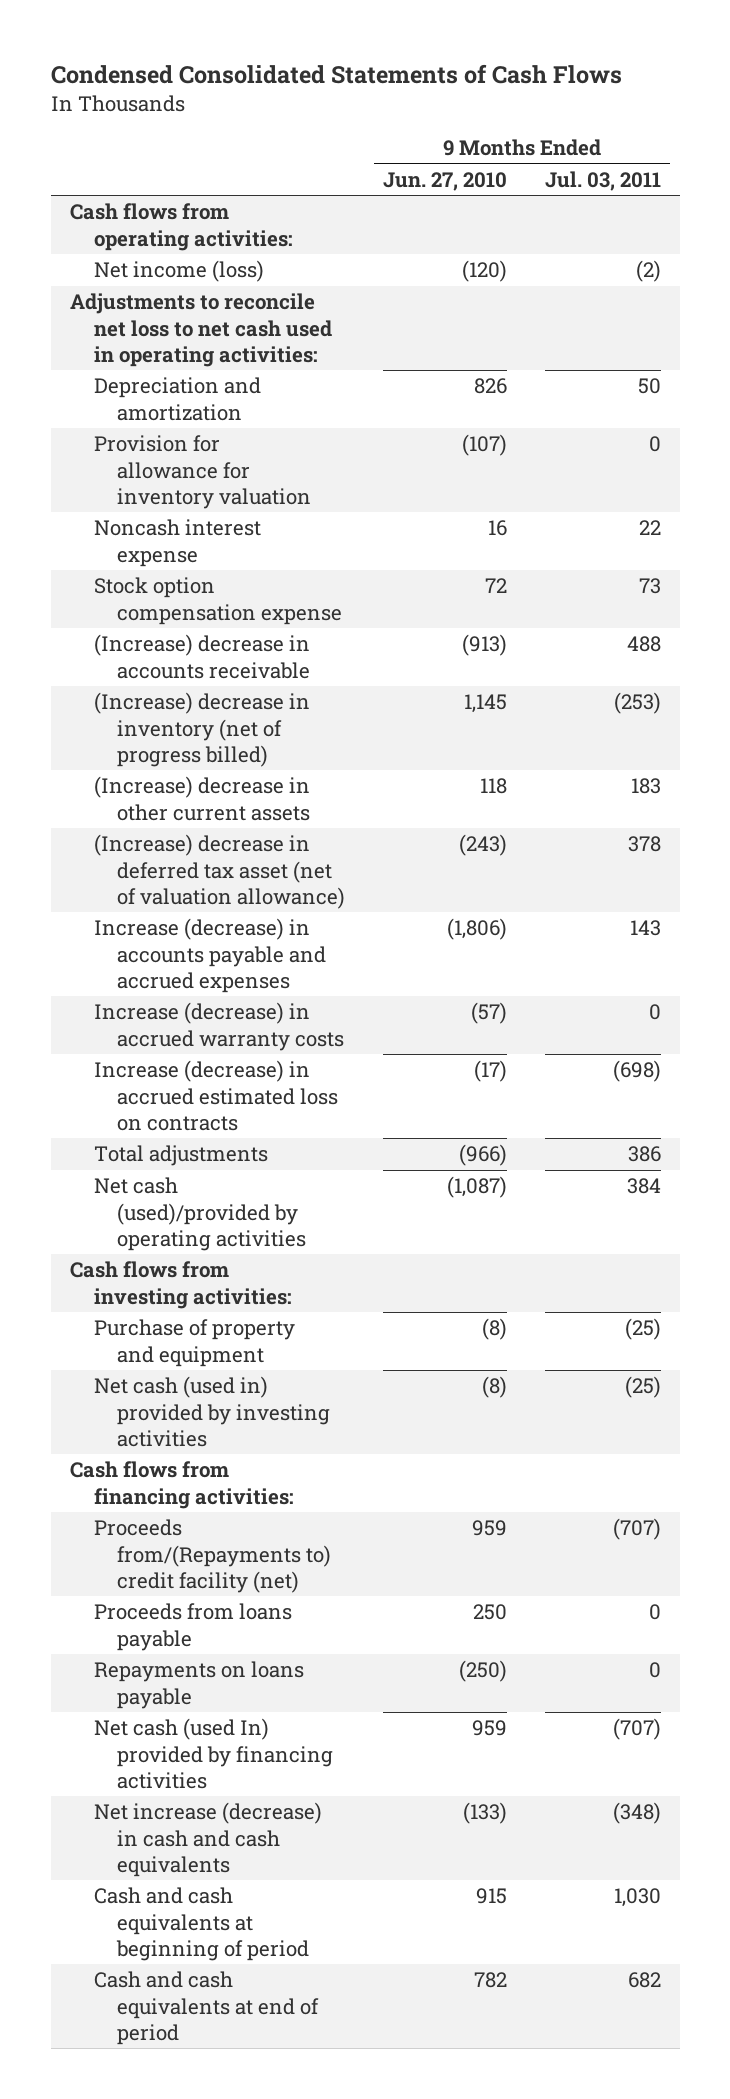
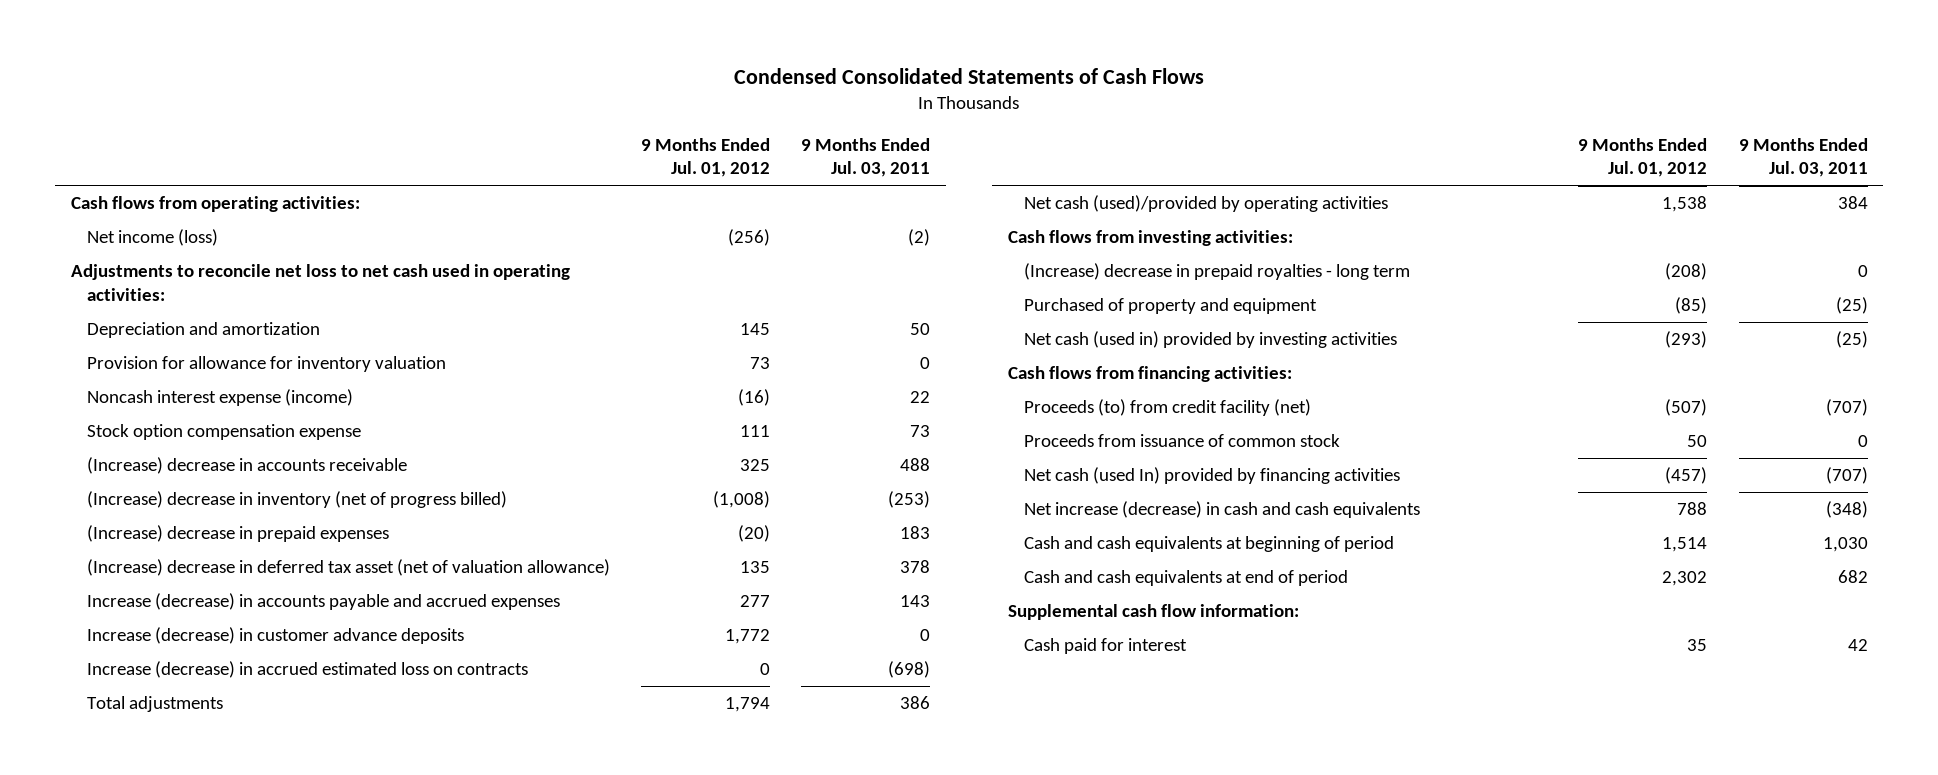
- | 9 Months Ended Jun. 27, 2010 | 9 Months Ended Jul. 03, 2011
+ | 9 Months Ended Jul. 01, 2012 | 9 Months Ended Jul. 03, 2011
- Noncash interest expense | 16 | 22
+ Noncash interest expense (income) | (16) | 22
- (Increase) decrease in other current assets | 118 | 183
+ (Increase) decrease in prepaid expenses | (20) | 183
- Increase (decrease) in accrued warranty costs | (57) | 0
+ Increase (decrease) in customer advance deposits | 1,772 | 0
- Purchase of property and equipment | (8) | (25)
+ (Increase) decrease in prepaid royalties - long term | (208) | 0
+ Purchased of property and equipment | (85) | (25)
- Proceeds from/(Repayments to) credit facility (net) | 959 | (707)
- Proceeds from loans payable | 250 | 0
- Repayments on loans payable | (250) | 0
+ Proceeds (to) from credit facility (net) | (507) | (707)
+ Proceeds from issuance of common stock | 50 | 0
+ Supplemental cash flow information:
+ Cash paid for interest | 35 | 42

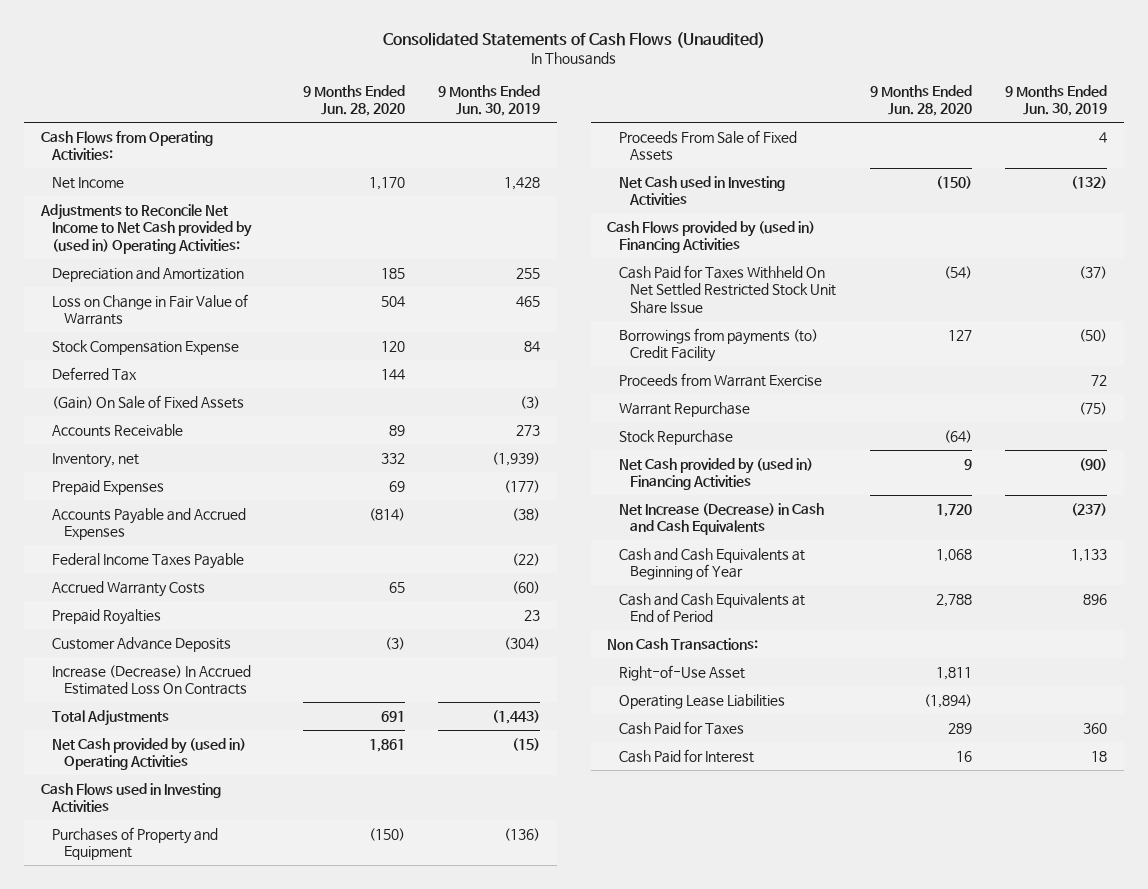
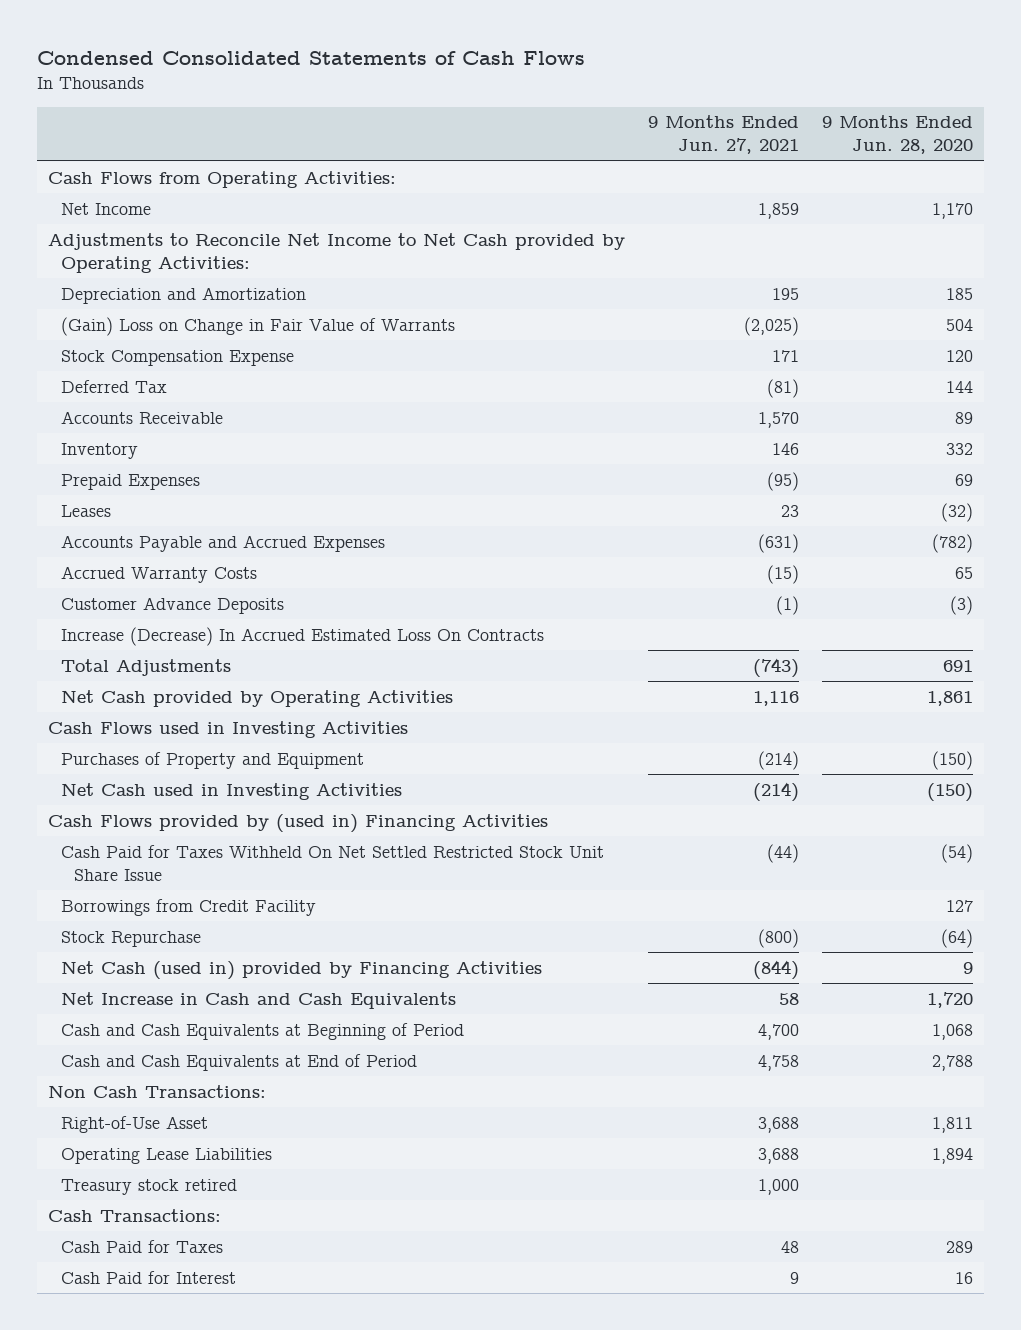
- Consolidated Statements of Cash Flows (Unaudited)
+ Condensed Consolidated Statements of Cash Flows
- | 9 Months Ended Jun. 28, 2020 | 9 Months Ended Jun. 30, 2019
+ | 9 Months Ended Jun. 27, 2021 | 9 Months Ended Jun. 28, 2020
- Adjustments to Reconcile Net Income to Net Cash provided by (used in) Operating Activities:
+ Adjustments to Reconcile Net Income to Net Cash provided by Operating Activities:
- Loss on Change in Fair Value of Warrants | 504 | 465
+ (Gain) Loss on Change in Fair Value of Warrants | (2,025) | 504
- (Gain) On Sale of Fixed Assets | | (3)
- Inventory, net | 332 | (1,939)
+ Inventory | 146 | 332
- Accounts Payable and Accrued Expenses | (814) | (38)
- Federal Income Taxes Payable | | (22)
+ Leases | 23 | (32)
+ Accounts Payable and Accrued Expenses | (631) | (782)
- Prepaid Royalties | | 23
- Net Cash provided by (used in) Operating Activities | 1,861 | (15)
+ Net Cash provided by Operating Activities | 1,116 | 1,861
- Proceeds From Sale of Fixed Assets | | 4
- Borrowings from payments (to) Credit Facility | 127 | (50)
- Proceeds from Warrant Exercise | | 72
- Warrant Repurchase | | (75)
+ Borrowings from Credit Facility | | 127
- Net Cash provided by (used in) Financing Activities | 9 | (90)
- Net Increase (Decrease) in Cash and Cash Equivalents | 1,720 | (237)
- Cash and Cash Equivalents at Beginning of Year | 1,068 | 1,133
+ Net Cash (used in) provided by Financing Activities | (844) | 9
+ Net Increase in Cash and Cash Equivalents | 58 | 1,720
+ Cash and Cash Equivalents at Beginning of Period | 4,700 | 1,068
- Operating Lease Liabilities | (1,894) |
+ Operating Lease Liabilities | 3,688 | 1,894
+ Treasury stock retired | 1,000 |
+ Cash Transactions:

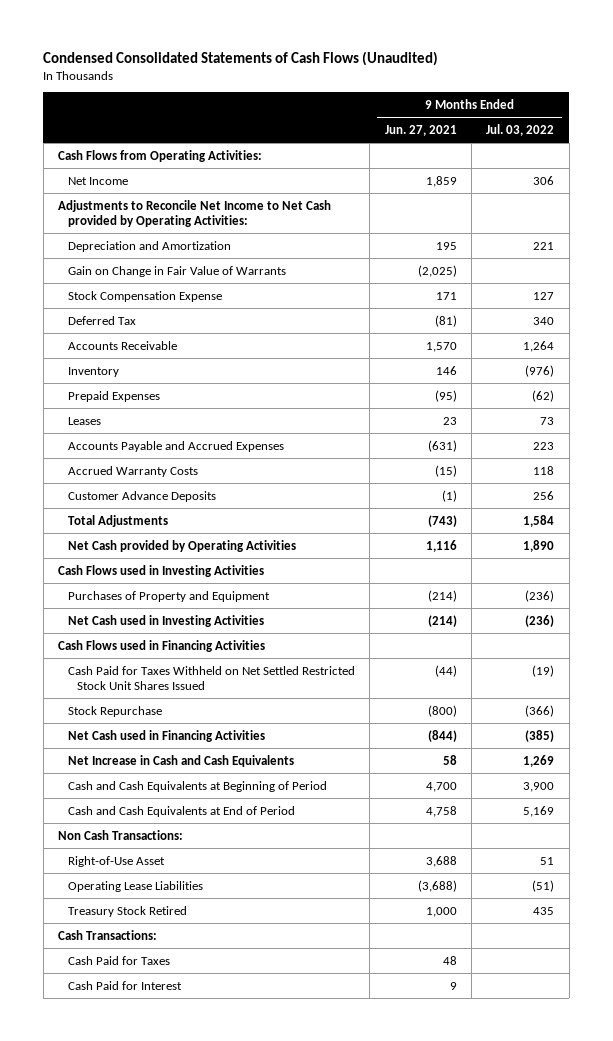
- Condensed Consolidated Statements of Cash Flows
+ Condensed Consolidated Statements of Cash Flows (Unaudited)
- | 9 Months Ended Jun. 27, 2021 | 9 Months Ended Jun. 28, 2020
+ | 9 Months Ended Jun. 27, 2021 | 9 Months Ended Jul. 03, 2022
- (Gain) Loss on Change in Fair Value of Warrants | (2,025) | 504
+ Gain on Change in Fair Value of Warrants | (2,025) |
- Increase (Decrease) In Accrued Estimated Loss On Contracts
- Cash Flows provided by (used in) Financing Activities
- Cash Paid for Taxes Withheld On Net Settled Restricted Stock Unit Share Issue | (44) | (54)
- Borrowings from Credit Facility | | 127
+ Cash Flows used in Financing Activities
+ Cash Paid for Taxes Withheld on Net Settled Restricted Stock Unit Shares Issued | (44) | (19)
- Net Cash (used in) provided by Financing Activities | (844) | 9
+ Net Cash used in Financing Activities | (844) | (385)
- Operating Lease Liabilities | 3,688 | 1,894
- Treasury stock retired | 1,000 |
+ Operating Lease Liabilities | (3,688) | (51)
+ Treasury Stock Retired | 1,000 | 435

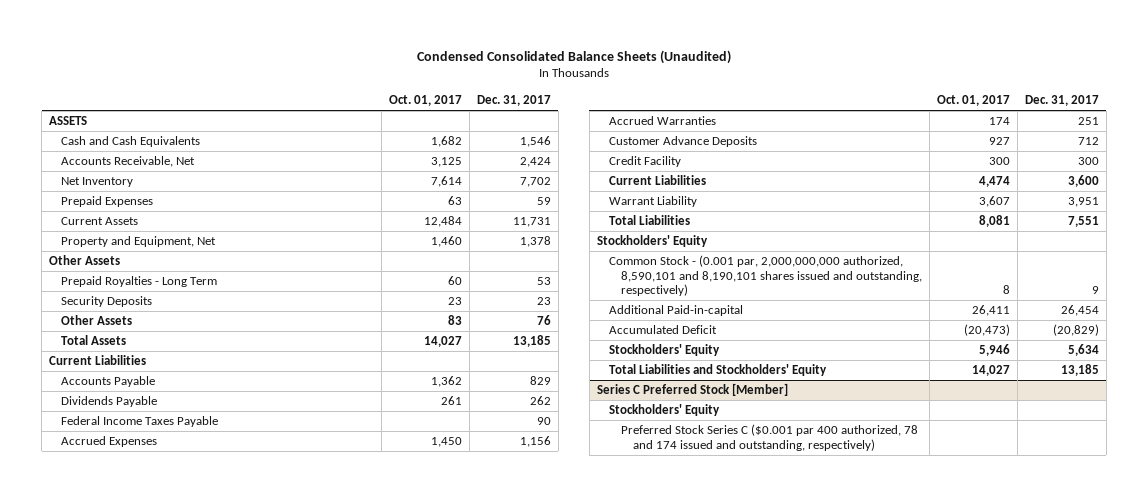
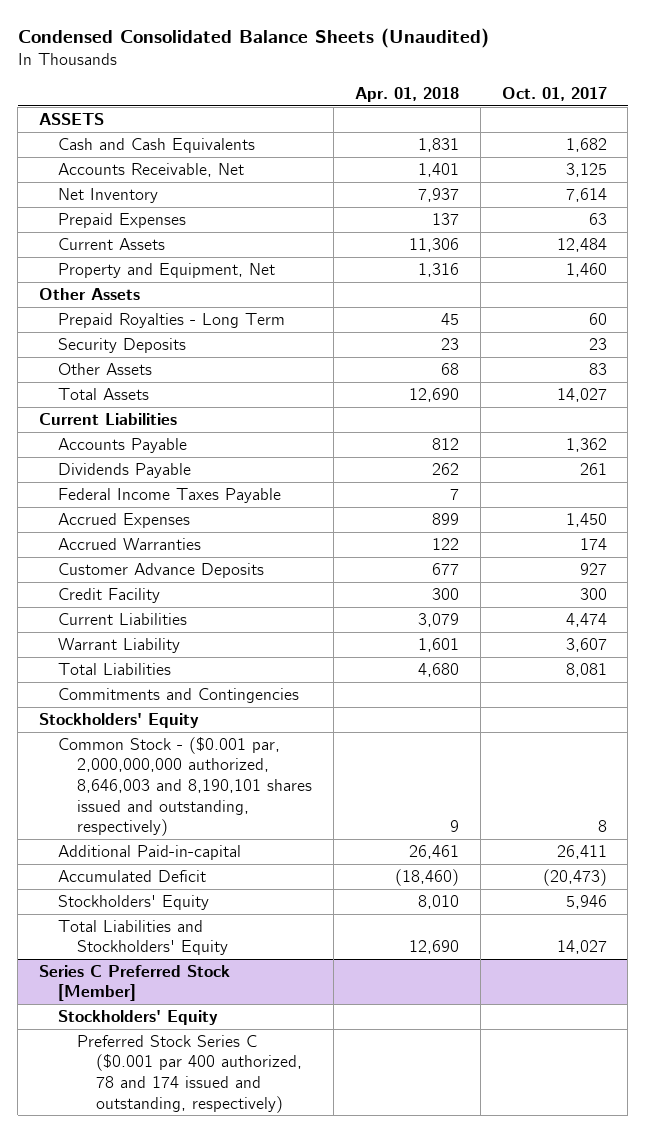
- | Oct. 01, 2017 | Dec. 31, 2017
+ | Apr. 01, 2018 | Oct. 01, 2017
+ Commitments and Contingencies
- Common Stock - (0.001 par, 2,000,000,000 authorized, 8,590,101 and 8,190,101 shares issued and outstanding, respectively) | 8 | 9
+ Common Stock - ($0.001 par, 2,000,000,000 authorized, 8,646,003 and 8,190,101 shares issued and outstanding, respectively) | 9 | 8

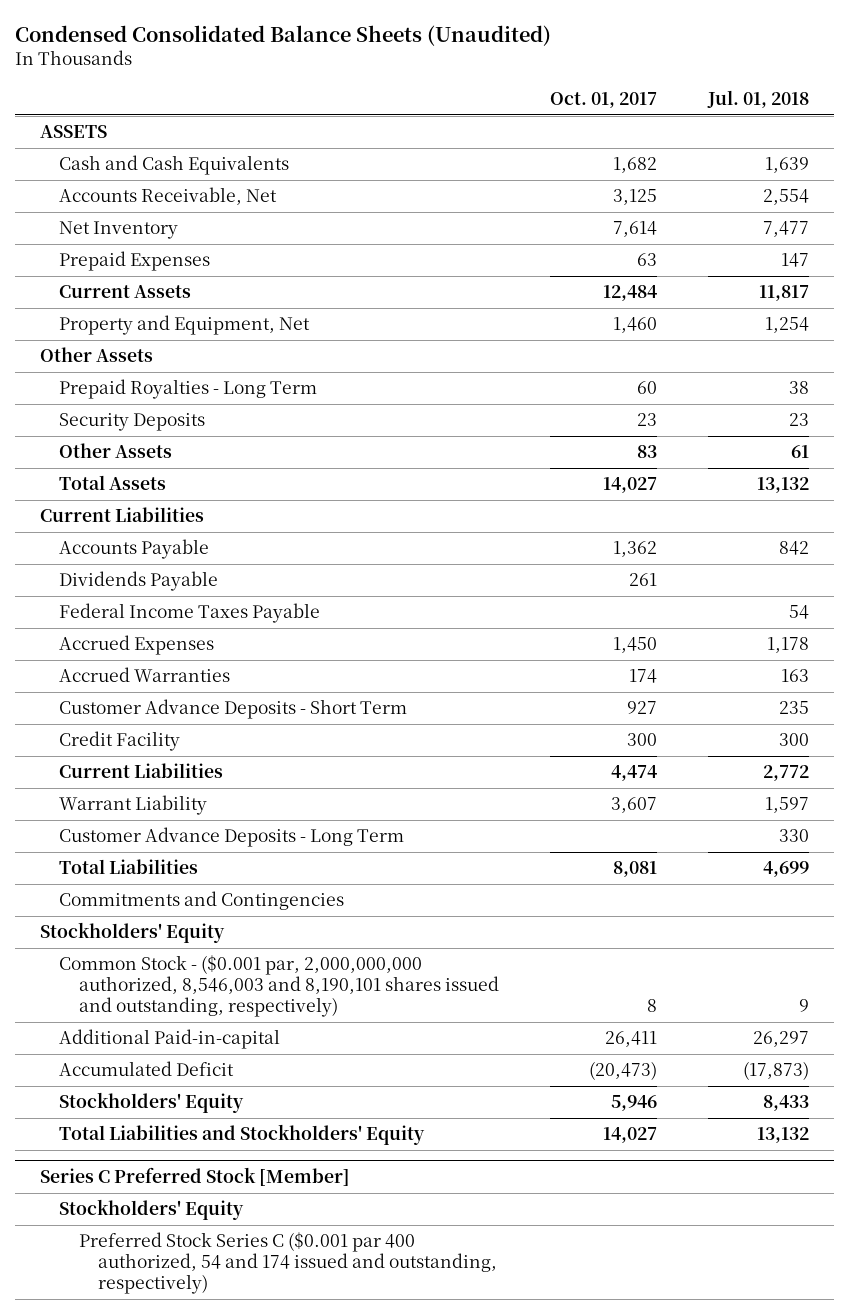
- | Apr. 01, 2018 | Oct. 01, 2017
+ | Oct. 01, 2017 | Jul. 01, 2018
- Customer Advance Deposits | 677 | 927
+ Customer Advance Deposits - Short Term | 927 | 235
+ Customer Advance Deposits - Long Term | | 330
- Common Stock - ($0.001 par, 2,000,000,000 authorized, 8,646,003 and 8,190,101 shares issued and outstanding, respectively) | 9 | 8
+ Common Stock - ($0.001 par, 2,000,000,000 authorized, 8,546,003 and 8,190,101 shares issued and outstanding, respectively) | 8 | 9
@ Series C Preferred Stock [Member]
- Preferred Stock Series C ($0.001 par 400 authorized, 78 and 174 issued and outstanding, respectively)
+ Preferred Stock Series C ($0.001 par 400 authorized, 54 and 174 issued and outstanding, respectively)

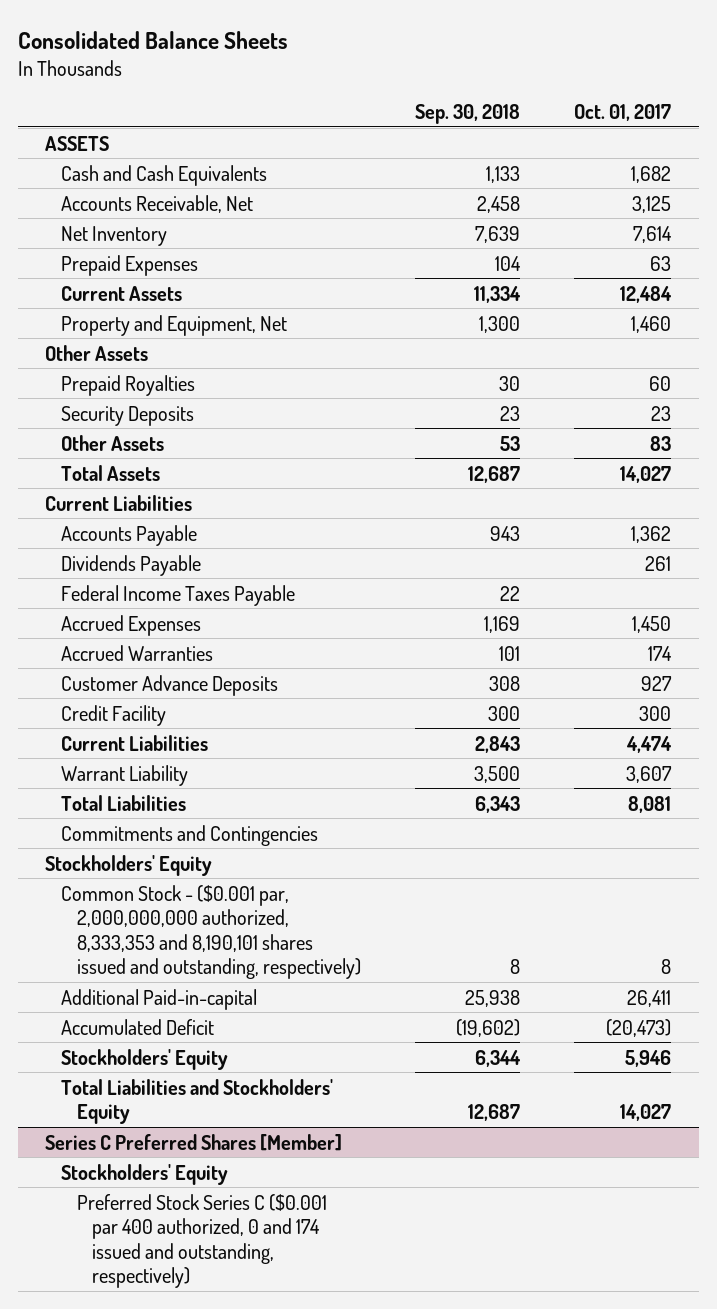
- Condensed Consolidated Balance Sheets (Unaudited)
+ Consolidated Balance Sheets
- | Oct. 01, 2017 | Jul. 01, 2018
+ | Sep. 30, 2018 | Oct. 01, 2017
- Prepaid Royalties - Long Term | 60 | 38
+ Prepaid Royalties | 30 | 60
- Customer Advance Deposits - Short Term | 927 | 235
+ Customer Advance Deposits | 308 | 927
- Customer Advance Deposits - Long Term | | 330
- Common Stock - ($0.001 par, 2,000,000,000 authorized, 8,546,003 and 8,190,101 shares issued and outstanding, respectively) | 8 | 9
+ Common Stock - ($0.001 par, 2,000,000,000 authorized, 8,333,353 and 8,190,101 shares issued and outstanding, respectively) | 8 | 8
- Series C Preferred Stock [Member]
+ Series C Preferred Shares [Member]
- Preferred Stock Series C ($0.001 par 400 authorized, 54 and 174 issued and outstanding, respectively)
+ Preferred Stock Series C ($0.001 par 400 authorized, 0 and 174 issued and outstanding, respectively)

